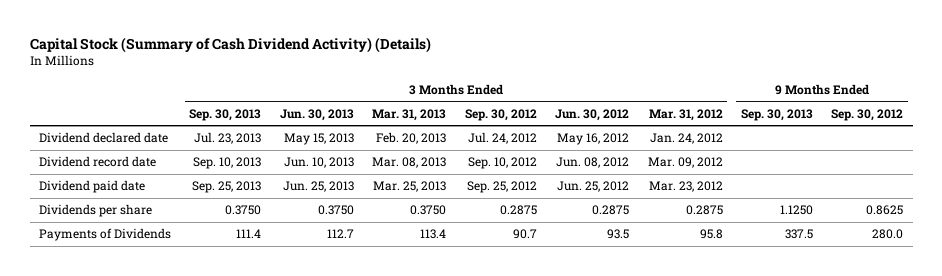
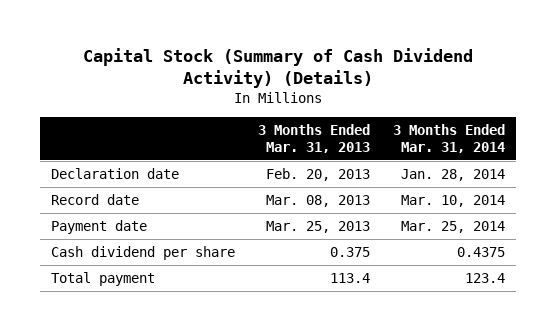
- | 3 Months Ended Sep. 30, 2013 | 3 Months Ended Jun. 30, 2013 | 3 Months Ended Mar. 31, 2013 | 3 Months Ended Sep. 30, 2012 | 3 Months Ended Jun. 30, 2012 | 3 Months Ended Mar. 31, 2012 | 9 Months Ended Sep. 30, 2013 | 9 Months Ended Sep. 30, 2012
+ | 3 Months Ended Mar. 31, 2013 | 3 Months Ended Mar. 31, 2014
- Dividend declared date | Jul. 23, 2013 | May 15, 2013 | Feb. 20, 2013 | Jul. 24, 2012 | May 16, 2012 | Jan. 24, 2012 | |
- Dividend record date | Sep. 10, 2013 | Jun. 10, 2013 | Mar. 08, 2013 | Sep. 10, 2012 | Jun. 08, 2012 | Mar. 09, 2012 | |
- Dividend paid date | Sep. 25, 2013 | Jun. 25, 2013 | Mar. 25, 2013 | Sep. 25, 2012 | Jun. 25, 2012 | Mar. 23, 2012 | |
- Dividends per share | 0.3750 | 0.3750 | 0.3750 | 0.2875 | 0.2875 | 0.2875 | 1.1250 | 0.8625
- Payments of Dividends | 111.4 | 112.7 | 113.4 | 90.7 | 93.5 | 95.8 | 337.5 | 280.0
+ Declaration date | Feb. 20, 2013 | Jan. 28, 2014
+ Record date | Mar. 08, 2013 | Mar. 10, 2014
+ Payment date | Mar. 25, 2013 | Mar. 25, 2014
+ Cash dividend per share | 0.375 | 0.4375
+ Total payment | 113.4 | 123.4

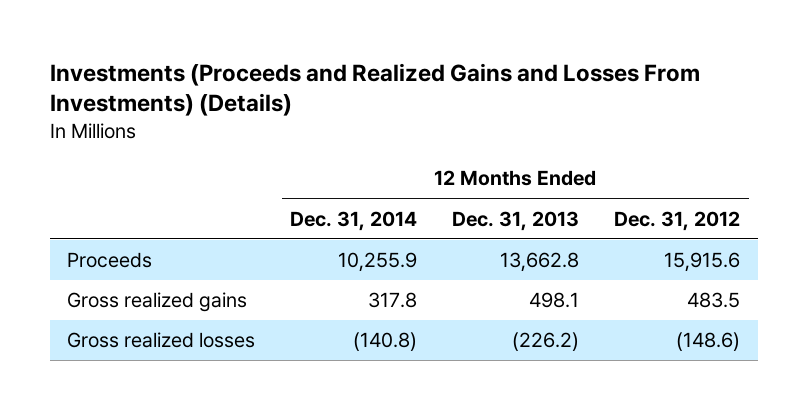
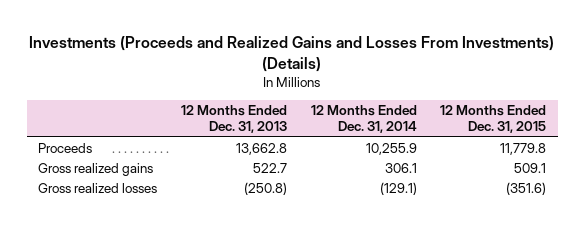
- | 12 Months Ended Dec. 31, 2014 | 12 Months Ended Dec. 31, 2013 | 12 Months Ended Dec. 31, 2012
+ | 12 Months Ended Dec. 31, 2013 | 12 Months Ended Dec. 31, 2014 | 12 Months Ended Dec. 31, 2015
- Gross realized gains | 317.8 | 498.1 | 483.5
- Gross realized losses | (140.8) | (226.2) | (148.6)
+ Gross realized gains | 522.7 | 306.1 | 509.1
+ Gross realized losses | (250.8) | (129.1) | (351.6)

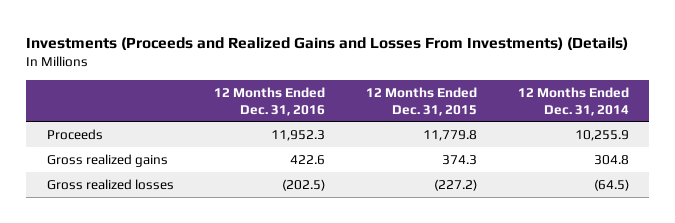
- | 12 Months Ended Dec. 31, 2013 | 12 Months Ended Dec. 31, 2014 | 12 Months Ended Dec. 31, 2015
+ | 12 Months Ended Dec. 31, 2016 | 12 Months Ended Dec. 31, 2015 | 12 Months Ended Dec. 31, 2014
- Gross realized gains | 522.7 | 306.1 | 509.1
- Gross realized losses | (250.8) | (129.1) | (351.6)
+ Gross realized gains | 422.6 | 374.3 | 304.8
+ Gross realized losses | (202.5) | (227.2) | (64.5)

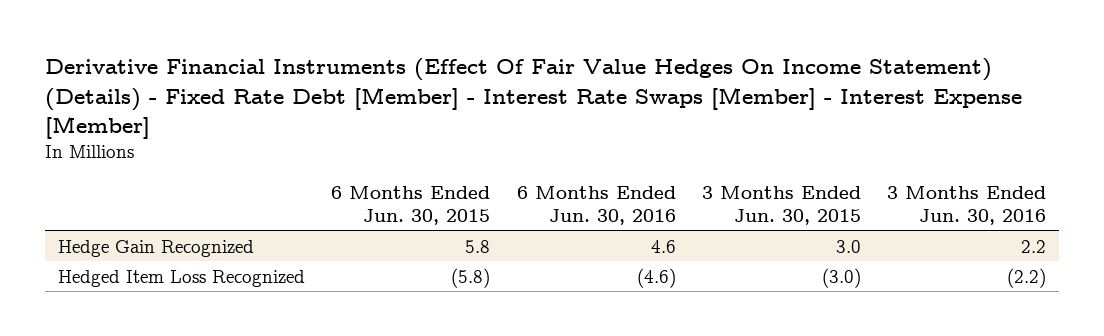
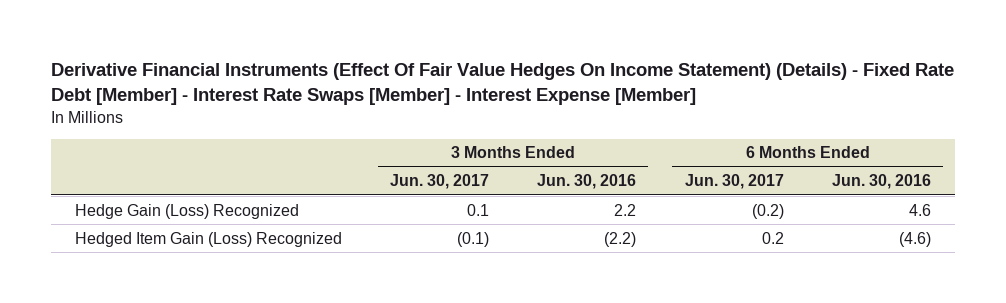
- | 6 Months Ended Jun. 30, 2015 | 6 Months Ended Jun. 30, 2016 | 3 Months Ended Jun. 30, 2015 | 3 Months Ended Jun. 30, 2016
+ | 3 Months Ended Jun. 30, 2017 | 3 Months Ended Jun. 30, 2016 | 6 Months Ended Jun. 30, 2017 | 6 Months Ended Jun. 30, 2016
- Hedge Gain Recognized | 5.8 | 4.6 | 3.0 | 2.2
- Hedged Item Loss Recognized | (5.8) | (4.6) | (3.0) | (2.2)
+ Hedge Gain (Loss) Recognized | 0.1 | 2.2 | (0.2) | 4.6
+ Hedged Item Gain (Loss) Recognized | (0.1) | (2.2) | 0.2 | (4.6)

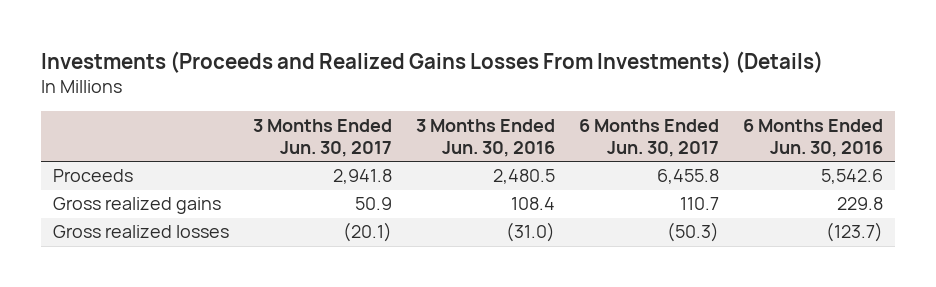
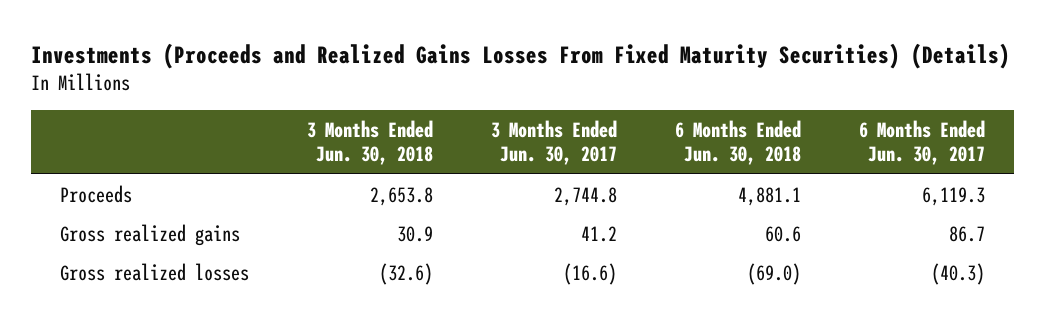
- Investments (Proceeds and Realized Gains Losses From Investments) (Details)
+ Investments (Proceeds and Realized Gains Losses From Fixed Maturity Securities) (Details)
- | 3 Months Ended Jun. 30, 2017 | 3 Months Ended Jun. 30, 2016 | 6 Months Ended Jun. 30, 2017 | 6 Months Ended Jun. 30, 2016
+ | 3 Months Ended Jun. 30, 2018 | 3 Months Ended Jun. 30, 2017 | 6 Months Ended Jun. 30, 2018 | 6 Months Ended Jun. 30, 2017
- Proceeds | 2,941.8 | 2,480.5 | 6,455.8 | 5,542.6
- Gross realized gains | 50.9 | 108.4 | 110.7 | 229.8
- Gross realized losses | (20.1) | (31.0) | (50.3) | (123.7)
+ Proceeds | 2,653.8 | 2,744.8 | 4,881.1 | 6,119.3
+ Gross realized gains | 30.9 | 41.2 | 60.6 | 86.7
+ Gross realized losses | (32.6) | (16.6) | (69.0) | (40.3)

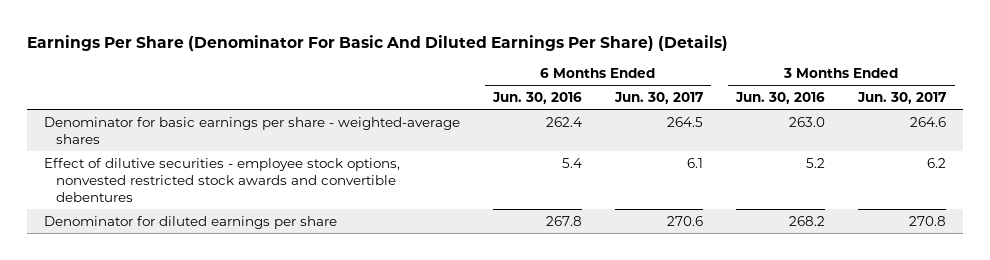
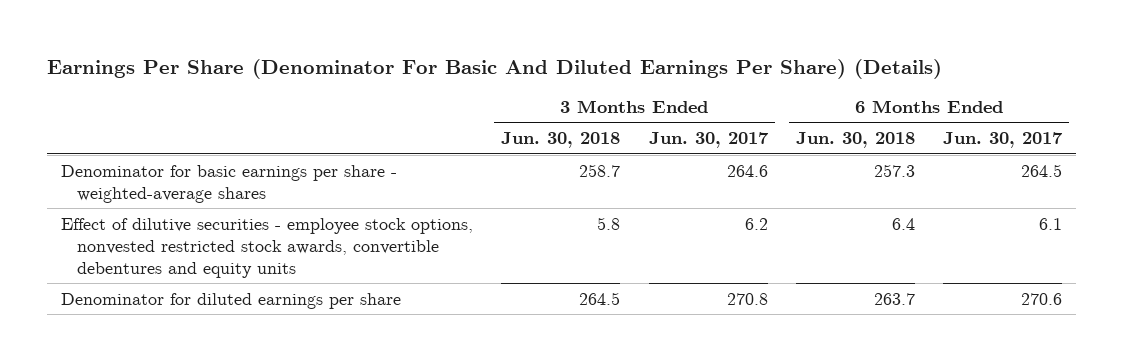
- | 6 Months Ended Jun. 30, 2016 | 6 Months Ended Jun. 30, 2017 | 3 Months Ended Jun. 30, 2016 | 3 Months Ended Jun. 30, 2017
+ | 3 Months Ended Jun. 30, 2018 | 3 Months Ended Jun. 30, 2017 | 6 Months Ended Jun. 30, 2018 | 6 Months Ended Jun. 30, 2017
- Effect of dilutive securities - employee stock options, nonvested restricted stock awards and convertible debentures | 5.4 | 6.1 | 5.2 | 6.2
+ Effect of dilutive securities - employee stock options, nonvested restricted stock awards, convertible debentures and equity units | 5.8 | 6.2 | 6.4 | 6.1

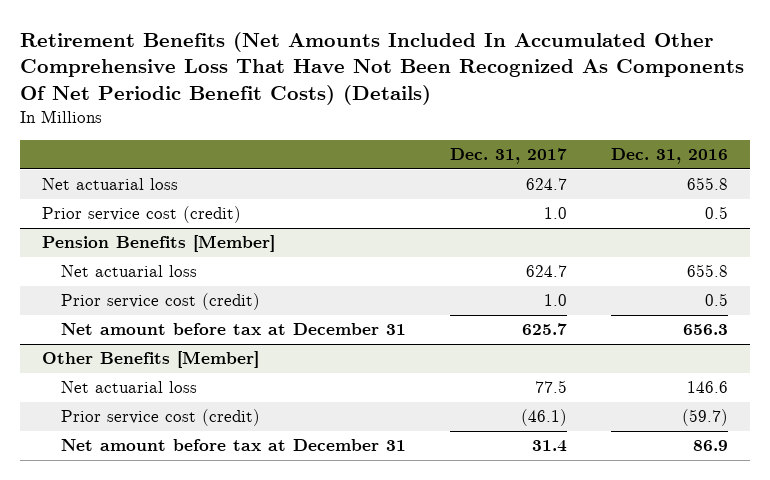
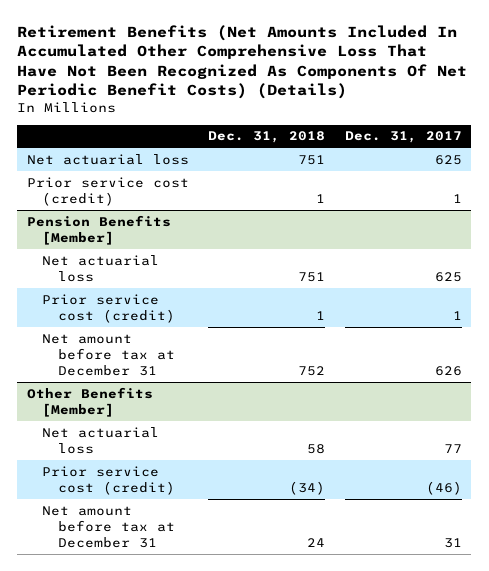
- | Dec. 31, 2017 | Dec. 31, 2016
+ | Dec. 31, 2018 | Dec. 31, 2017
- Net actuarial loss | 624.7 | 655.8
- Prior service cost (credit) | 1.0 | 0.5
+ Net actuarial loss | 751 | 625
+ Prior service cost (credit) | 1 | 1
@ Pension Benefits [Member]
- Net actuarial loss | 624.7 | 655.8
- Prior service cost (credit) | 1.0 | 0.5
- Net amount before tax at December 31 | 625.7 | 656.3
+ Net actuarial loss | 751 | 625
+ Prior service cost (credit) | 1 | 1
+ Net amount before tax at December 31 | 752 | 626
@ Other Benefits [Member]
- Net actuarial loss | 77.5 | 146.6
- Prior service cost (credit) | (46.1) | (59.7)
- Net amount before tax at December 31 | 31.4 | 86.9
+ Net actuarial loss | 58 | 77
+ Prior service cost (credit) | (34) | (46)
+ Net amount before tax at December 31 | 24 | 31

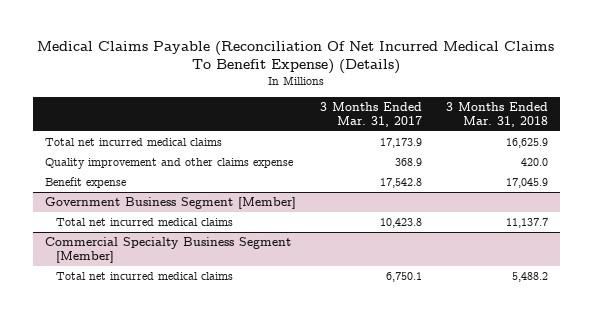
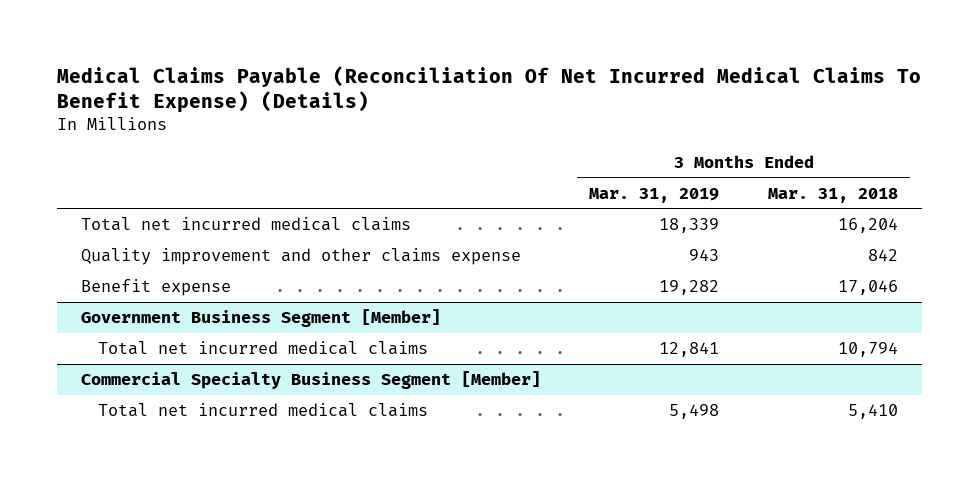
- | 3 Months Ended Mar. 31, 2017 | 3 Months Ended Mar. 31, 2018
+ | 3 Months Ended Mar. 31, 2019 | 3 Months Ended Mar. 31, 2018
- Total net incurred medical claims | 17,173.9 | 16,625.9
- Quality improvement and other claims expense | 368.9 | 420.0
- Benefit expense | 17,542.8 | 17,045.9
+ Total net incurred medical claims | 18,339 | 16,204
+ Quality improvement and other claims expense | 943 | 842
+ Benefit expense | 19,282 | 17,046
@ Government Business Segment [Member]
- Total net incurred medical claims | 10,423.8 | 11,137.7
+ Total net incurred medical claims | 12,841 | 10,794
@ Commercial Specialty Business Segment [Member]
- Total net incurred medical claims | 6,750.1 | 5,488.2
+ Total net incurred medical claims | 5,498 | 5,410

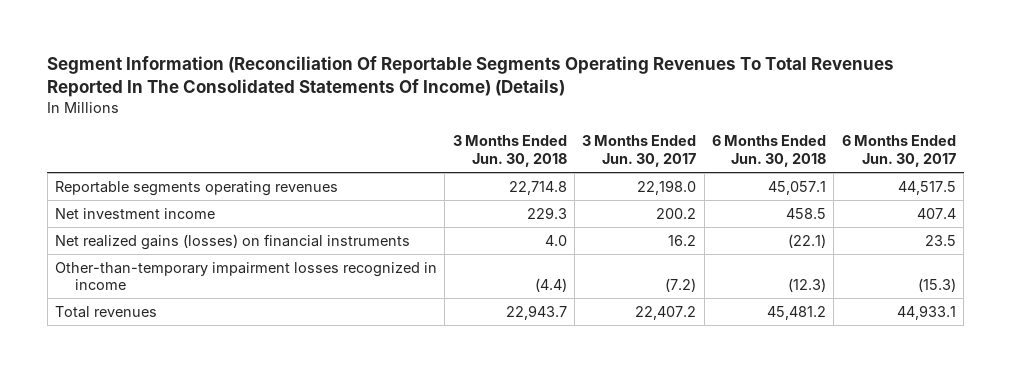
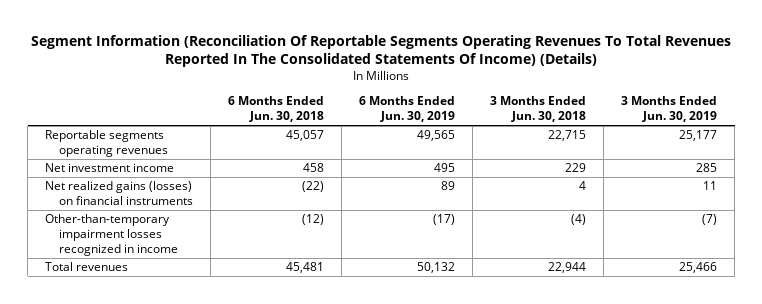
- | 3 Months Ended Jun. 30, 2018 | 3 Months Ended Jun. 30, 2017 | 6 Months Ended Jun. 30, 2018 | 6 Months Ended Jun. 30, 2017
+ | 6 Months Ended Jun. 30, 2018 | 6 Months Ended Jun. 30, 2019 | 3 Months Ended Jun. 30, 2018 | 3 Months Ended Jun. 30, 2019
- Reportable segments operating revenues | 22,714.8 | 22,198.0 | 45,057.1 | 44,517.5
- Net investment income | 229.3 | 200.2 | 458.5 | 407.4
- Net realized gains (losses) on financial instruments | 4.0 | 16.2 | (22.1) | 23.5
- Other-than-temporary impairment losses recognized in income | (4.4) | (7.2) | (12.3) | (15.3)
- Total revenues | 22,943.7 | 22,407.2 | 45,481.2 | 44,933.1
+ Reportable segments operating revenues | 45,057 | 49,565 | 22,715 | 25,177
+ Net investment income | 458 | 495 | 229 | 285
+ Net realized gains (losses) on financial instruments | (22) | 89 | 4 | 11
+ Other-than-temporary impairment losses recognized in income | (12) | (17) | (4) | (7)
+ Total revenues | 45,481 | 50,132 | 22,944 | 25,466

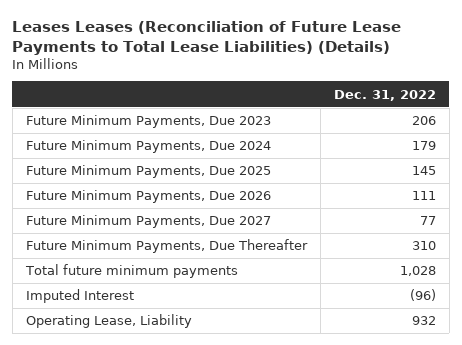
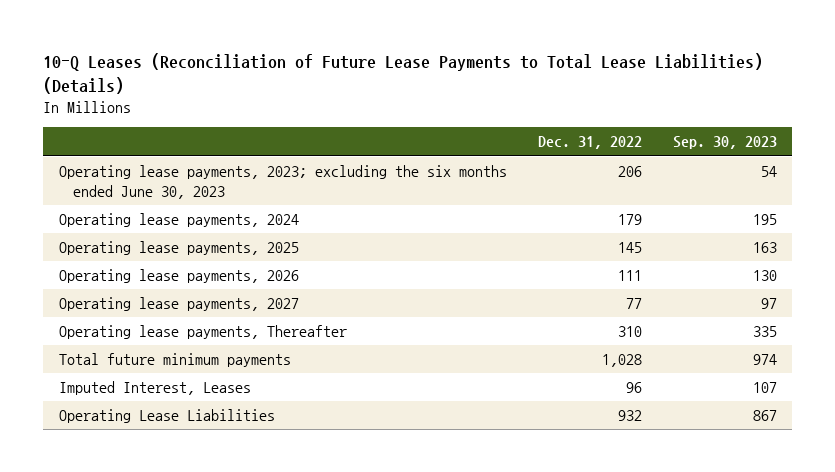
- Leases Leases (Reconciliation of Future Lease Payments to Total Lease Liabilities) (Details)
+ 10-Q Leases (Reconciliation of Future Lease Payments to Total Lease Liabilities) (Details)
- | Dec. 31, 2022
+ | Dec. 31, 2022 | Sep. 30, 2023
- Future Minimum Payments, Due 2023 | 206
- Future Minimum Payments, Due 2024 | 179
- Future Minimum Payments, Due 2025 | 145
- Future Minimum Payments, Due 2026 | 111
- Future Minimum Payments, Due 2027 | 77
- Future Minimum Payments, Due Thereafter | 310
+ Operating lease payments, 2023; excluding the six months ended June 30, 2023 | 206 | 54
+ Operating lease payments, 2024 | 179 | 195
+ Operating lease payments, 2025 | 145 | 163
+ Operating lease payments, 2026 | 111 | 130
+ Operating lease payments, 2027 | 77 | 97
+ Operating lease payments, Thereafter | 310 | 335
- Imputed Interest | (96)
- Operating Lease, Liability | 932
+ Imputed Interest, Leases | 96 | 107
+ Operating Lease Liabilities | 932 | 867

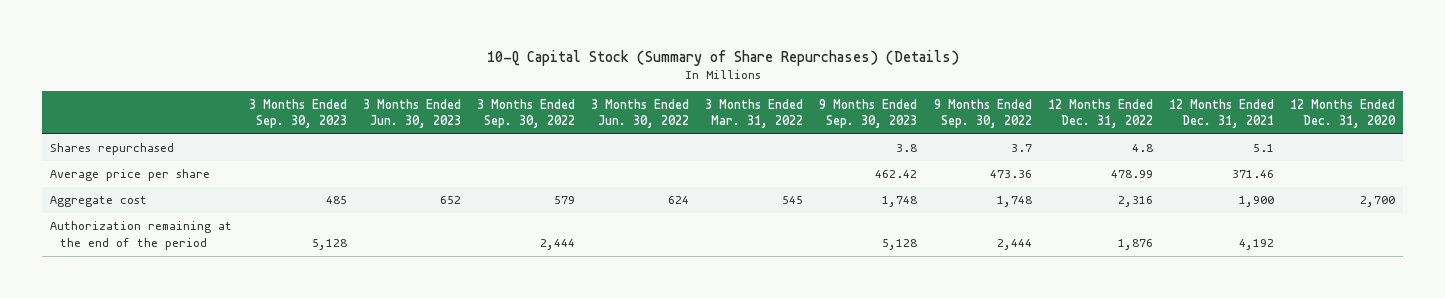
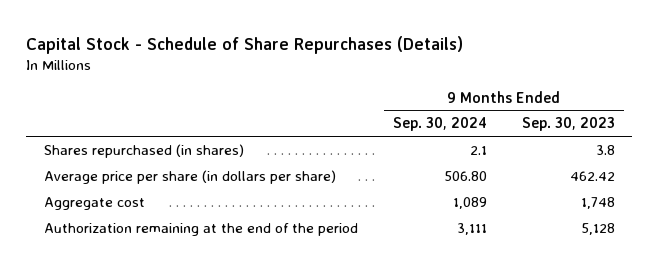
- 10-Q Capital Stock (Summary of Share Repurchases) (Details)
+ Capital Stock - Schedule of Share Repurchases (Details)
- | 3 Months Ended Sep. 30, 2023 | 3 Months Ended Jun. 30, 2023 | 3 Months Ended Sep. 30, 2022 | 3 Months Ended Jun. 30, 2022 | 3 Months Ended Mar. 31, 2022 | 9 Months Ended Sep. 30, 2023 | 9 Months Ended Sep. 30, 2022 | 12 Months Ended Dec. 31, 2022 | 12 Months Ended Dec. 31, 2021 | 12 Months Ended Dec. 31, 2020
+ | 9 Months Ended Sep. 30, 2024 | 9 Months Ended Sep. 30, 2023
- Shares repurchased | | | | | | 3.8 | 3.7 | 4.8 | 5.1 |
- Average price per share | | | | | | 462.42 | 473.36 | 478.99 | 371.46 |
+ Shares repurchased (in shares) | 2.1 | 3.8
+ Average price per share (in dollars per share) | 506.80 | 462.42

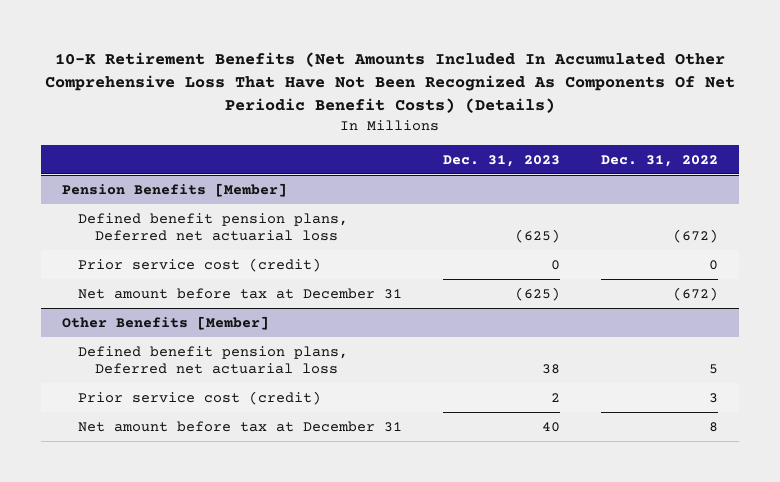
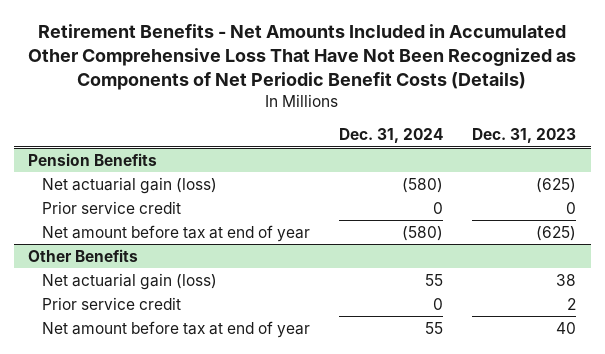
- 10-K Retirement Benefits (Net Amounts Included In Accumulated Other Comprehensive Loss That Have Not Been Recognized As Components Of Net Periodic Benefit Costs) (Details)
+ Retirement Benefits - Net Amounts Included in Accumulated Other Comprehensive Loss That Have Not Been Recognized as Components of Net Periodic Benefit Costs (Details)
- | Dec. 31, 2023 | Dec. 31, 2022
+ | Dec. 31, 2024 | Dec. 31, 2023
- Pension Benefits [Member]
- Defined benefit pension plans, Deferred net actuarial loss | (625) | (672)
- Prior service cost (credit) | 0 | 0
- Net amount before tax at December 31 | (625) | (672)
- Other Benefits [Member]
- Defined benefit pension plans, Deferred net actuarial loss | 38 | 5
- Prior service cost (credit) | 2 | 3
- Net amount before tax at December 31 | 40 | 8
+ Pension Benefits
+ Net actuarial gain (loss) | (580) | (625)
+ Prior service credit | 0 | 0
+ Net amount before tax at end of year | (580) | (625)
+ Other Benefits
+ Net actuarial gain (loss) | 55 | 38
+ Prior service credit | 0 | 2
+ Net amount before tax at end of year | 55 | 40

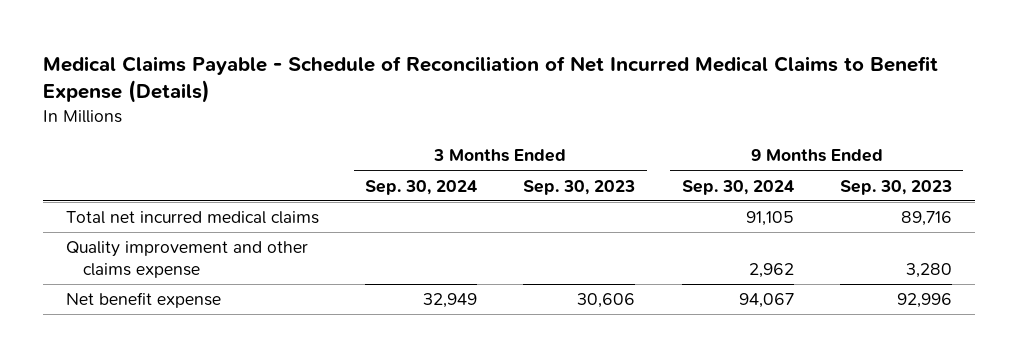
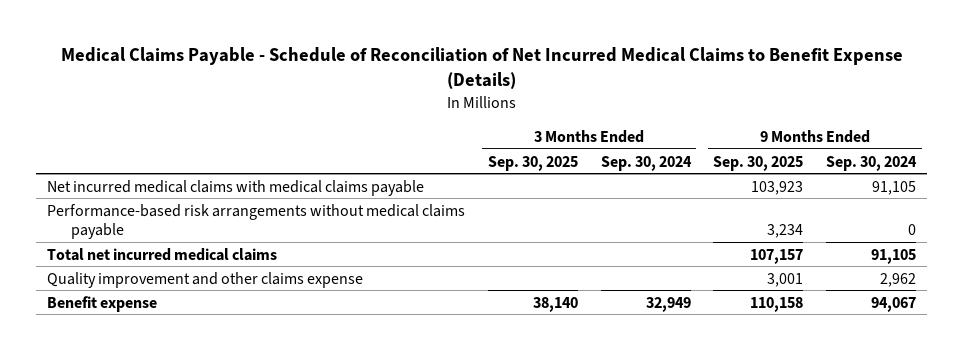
- | 3 Months Ended Sep. 30, 2024 | 3 Months Ended Sep. 30, 2023 | 9 Months Ended Sep. 30, 2024 | 9 Months Ended Sep. 30, 2023
+ | 3 Months Ended Sep. 30, 2025 | 3 Months Ended Sep. 30, 2024 | 9 Months Ended Sep. 30, 2025 | 9 Months Ended Sep. 30, 2024
+ Net incurred medical claims with medical claims payable | | | 103,923 | 91,105
+ Performance-based risk arrangements without medical claims payable | | | 3,234 | 0
- Net benefit expense | 32,949 | 30,606 | 94,067 | 92,996
+ Benefit expense | 38,140 | 32,949 | 110,158 | 94,067

